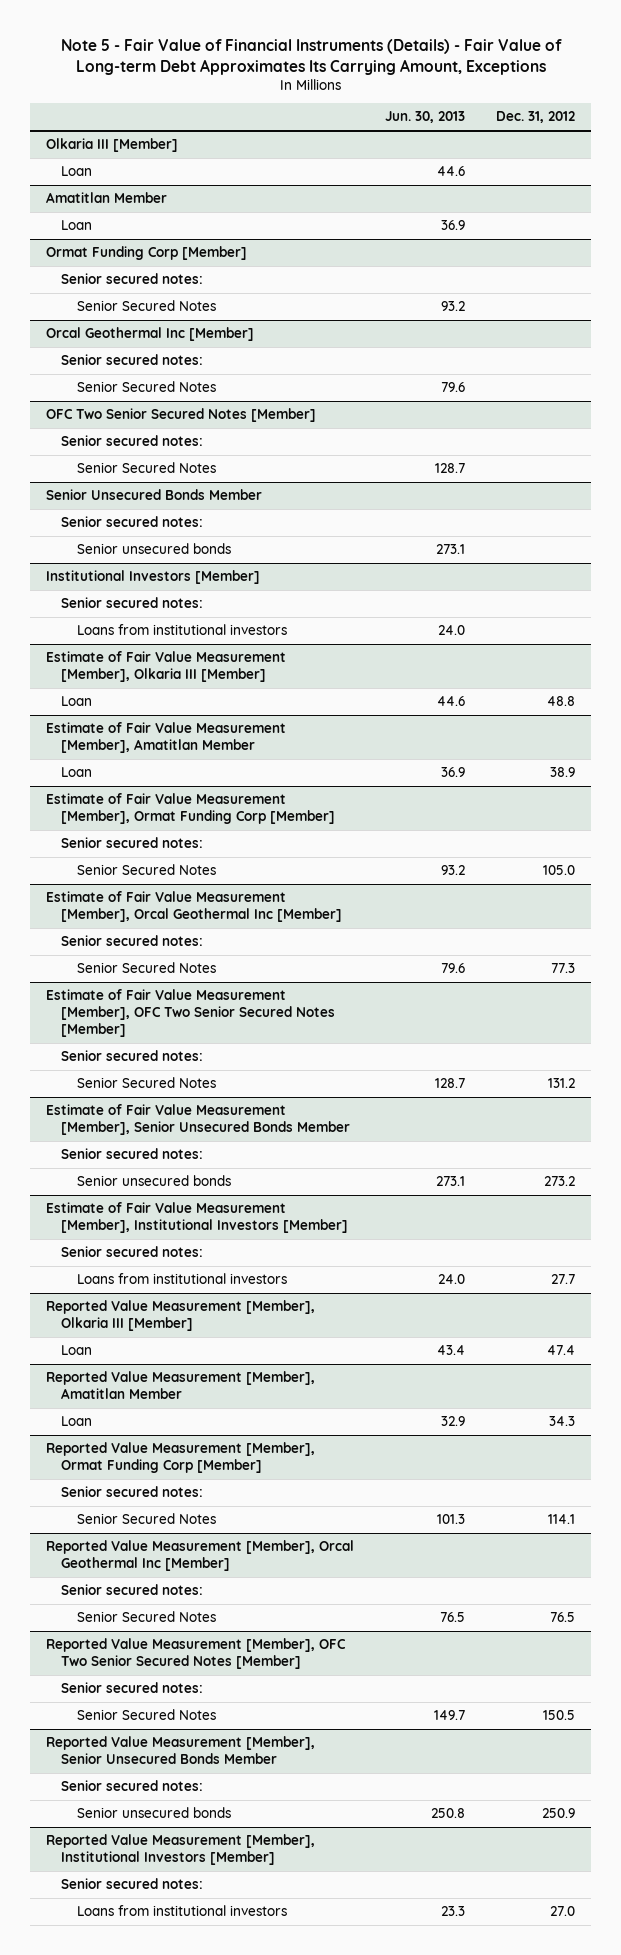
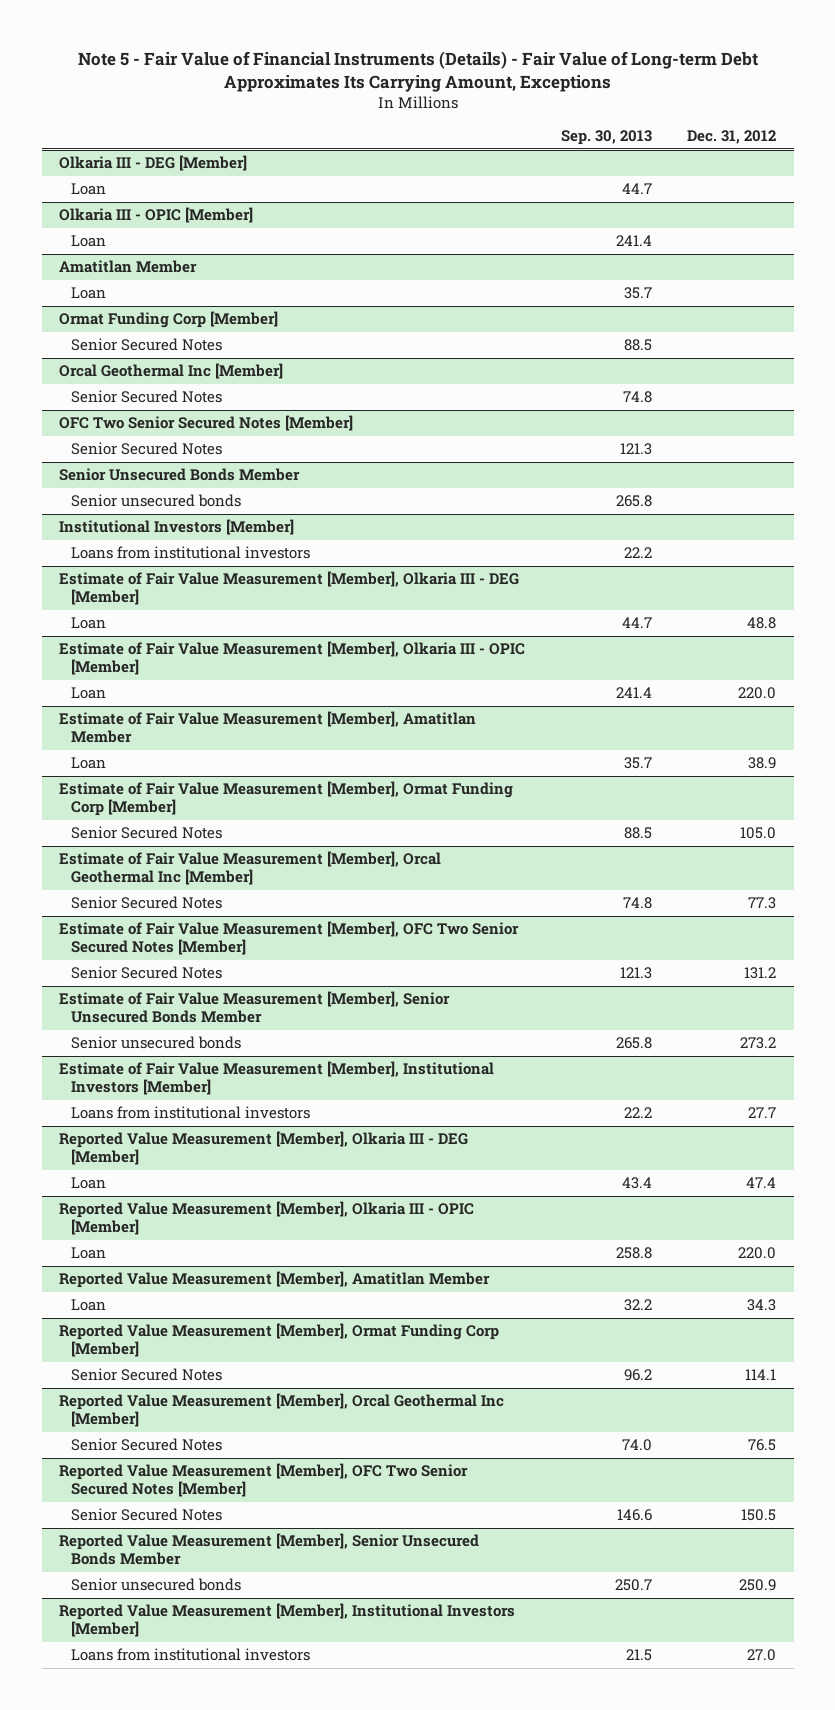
- | Jun. 30, 2013 | Dec. 31, 2012
+ | Sep. 30, 2013 | Dec. 31, 2012
- Olkaria III [Member]
+ Olkaria III - DEG [Member]
+ Olkaria III - OPIC [Member]
+ Loan | 241.4 |
@ Ormat Funding Corp [Member]
- Senior secured notes:
@ Orcal Geothermal Inc [Member]
- Senior secured notes:
@ OFC Two Senior Secured Notes [Member]
- Senior secured notes:
@ Senior Unsecured Bonds Member
- Senior secured notes:
@ Institutional Investors [Member]
- Senior secured notes:
- Estimate of Fair Value Measurement [Member], Olkaria III [Member]
+ Estimate of Fair Value Measurement [Member], Olkaria III - DEG [Member]
+ Estimate of Fair Value Measurement [Member], Olkaria III - OPIC [Member]
+ Loan | 241.4 | 220.0
@ Estimate of Fair Value Measurement [Member], Ormat Funding Corp [Member]
- Senior secured notes:
@ Estimate of Fair Value Measurement [Member], Orcal Geothermal Inc [Member]
- Senior secured notes:
@ Estimate of Fair Value Measurement [Member], OFC Two Senior Secured Notes [Member]
- Senior secured notes:
@ Estimate of Fair Value Measurement [Member], Senior Unsecured Bonds Member
- Senior secured notes:
@ Estimate of Fair Value Measurement [Member], Institutional Investors [Member]
- Senior secured notes:
- Reported Value Measurement [Member], Olkaria III [Member]
+ Reported Value Measurement [Member], Olkaria III - DEG [Member]
+ Reported Value Measurement [Member], Olkaria III - OPIC [Member]
+ Loan | 258.8 | 220.0
@ Reported Value Measurement [Member], Ormat Funding Corp [Member]
- Senior secured notes:
@ Reported Value Measurement [Member], Orcal Geothermal Inc [Member]
- Senior secured notes:
@ Reported Value Measurement [Member], OFC Two Senior Secured Notes [Member]
- Senior secured notes:
@ Reported Value Measurement [Member], Senior Unsecured Bonds Member
- Senior secured notes:
@ Reported Value Measurement [Member], Institutional Investors [Member]
- Senior secured notes:

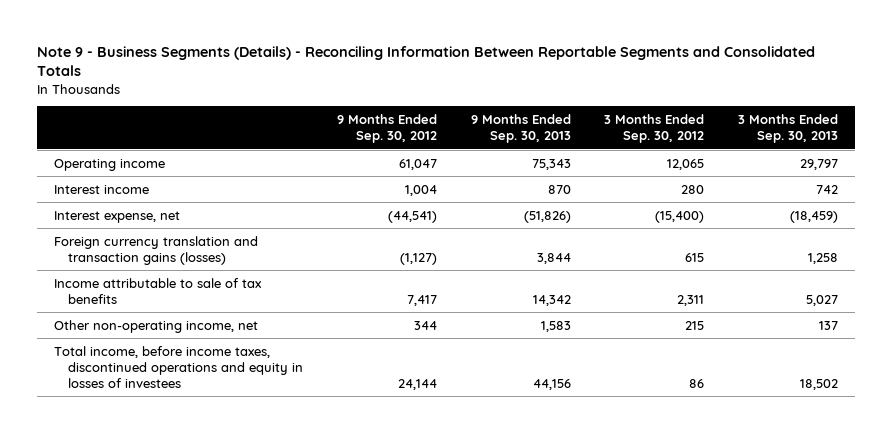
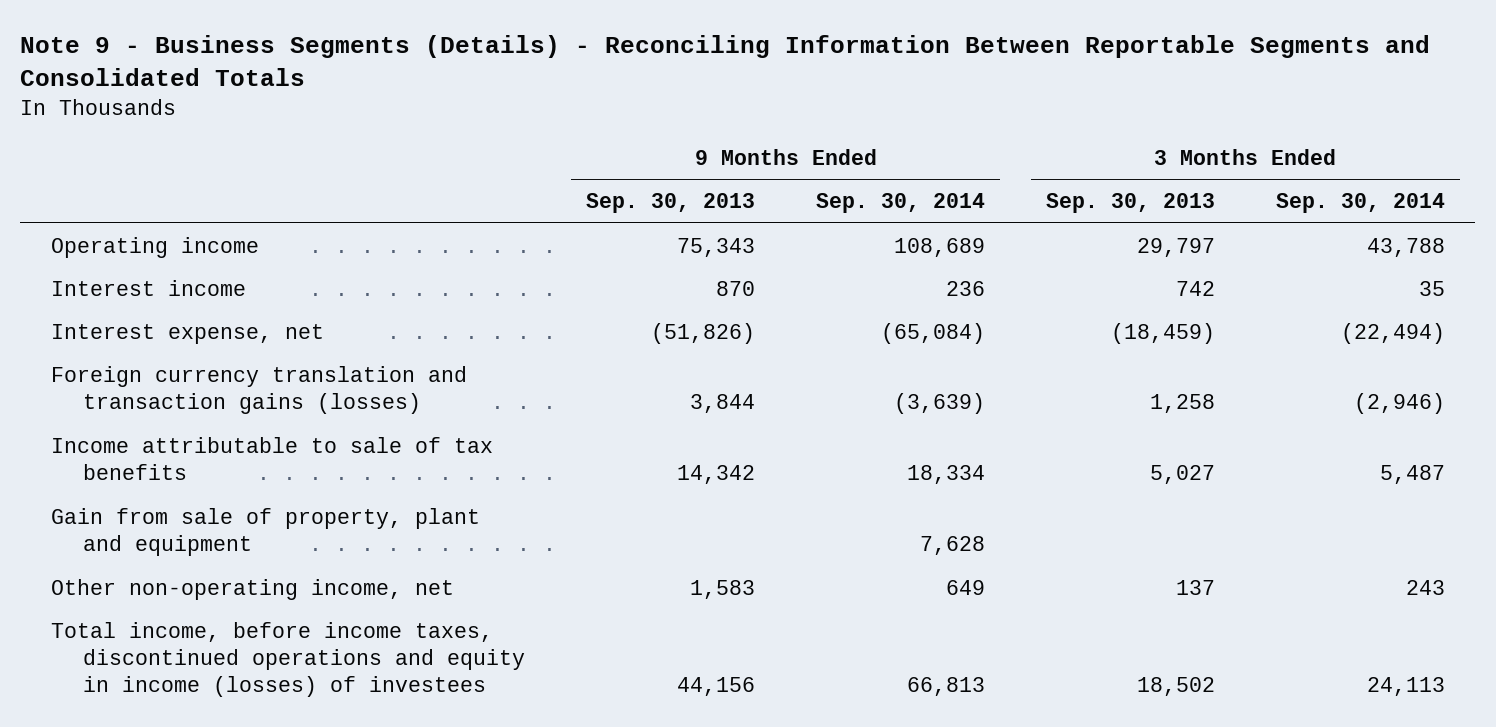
- | 9 Months Ended Sep. 30, 2012 | 9 Months Ended Sep. 30, 2013 | 3 Months Ended Sep. 30, 2012 | 3 Months Ended Sep. 30, 2013
+ | 9 Months Ended Sep. 30, 2013 | 9 Months Ended Sep. 30, 2014 | 3 Months Ended Sep. 30, 2013 | 3 Months Ended Sep. 30, 2014
+ Gain from sale of property, plant and equipment | | 7,628 | |
- Total income, before income taxes, discontinued operations and equity in losses of investees | 24,144 | 44,156 | 86 | 18,502
+ Total income, before income taxes, discontinued operations and equity in income (losses) of investees | 44,156 | 66,813 | 18,502 | 24,113

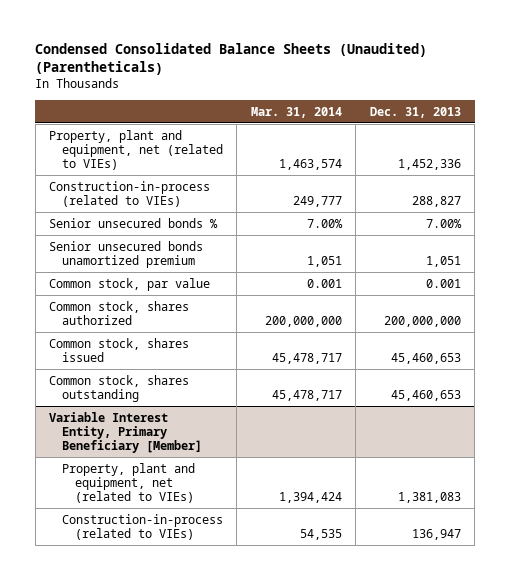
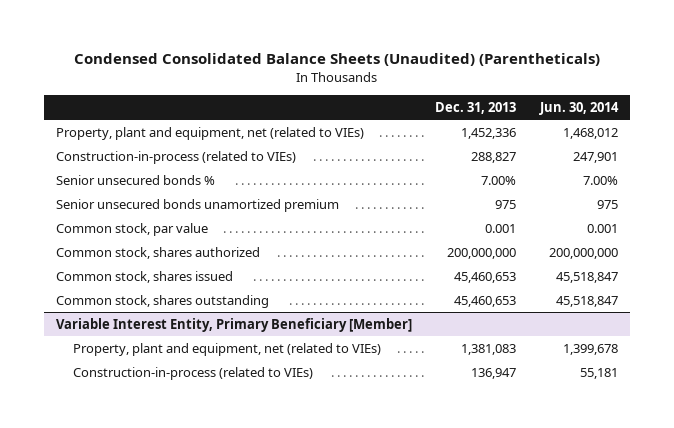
- | Mar. 31, 2014 | Dec. 31, 2013
+ | Dec. 31, 2013 | Jun. 30, 2014
- Senior unsecured bonds unamortized premium | 1,051 | 1,051
+ Senior unsecured bonds unamortized premium | 975 | 975

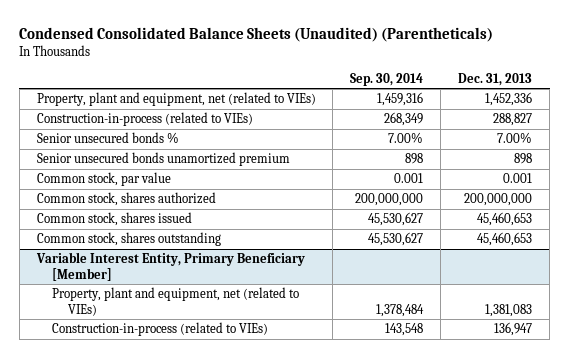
- | Dec. 31, 2013 | Jun. 30, 2014
+ | Sep. 30, 2014 | Dec. 31, 2013
- Senior unsecured bonds unamortized premium | 975 | 975
+ Senior unsecured bonds unamortized premium | 898 | 898

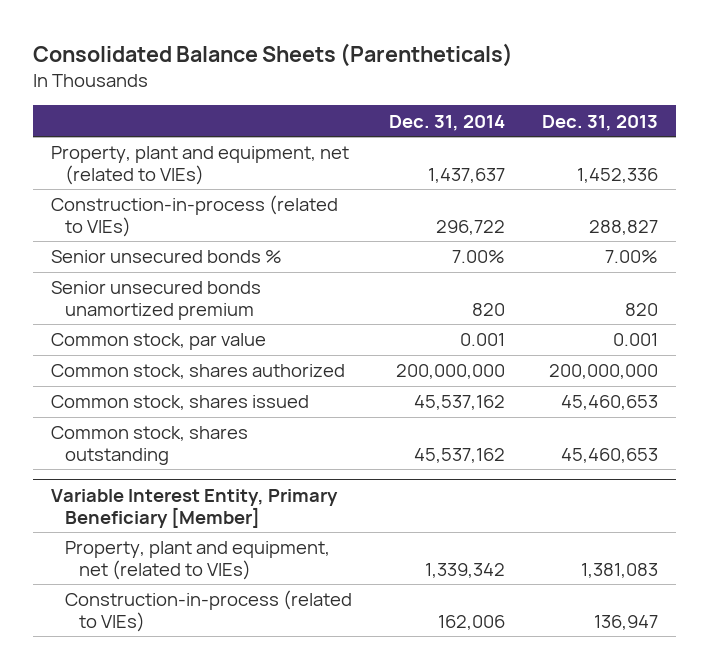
- Condensed Consolidated Balance Sheets (Unaudited) (Parentheticals)
+ Consolidated Balance Sheets (Parentheticals)
- | Sep. 30, 2014 | Dec. 31, 2013
+ | Dec. 31, 2014 | Dec. 31, 2013
- Senior unsecured bonds unamortized premium | 898 | 898
+ Senior unsecured bonds unamortized premium | 820 | 820

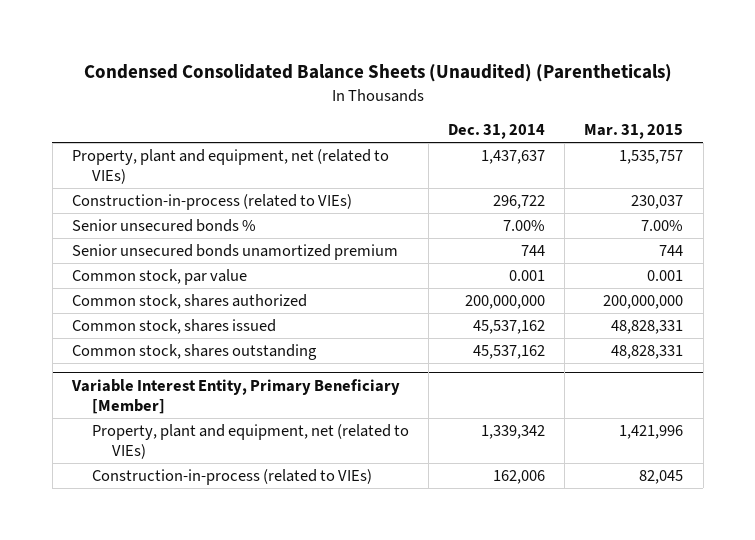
- Consolidated Balance Sheets (Parentheticals)
+ Condensed Consolidated Balance Sheets (Unaudited) (Parentheticals)
- | Dec. 31, 2014 | Dec. 31, 2013
+ | Dec. 31, 2014 | Mar. 31, 2015
- Senior unsecured bonds unamortized premium | 820 | 820
+ Senior unsecured bonds unamortized premium | 744 | 744

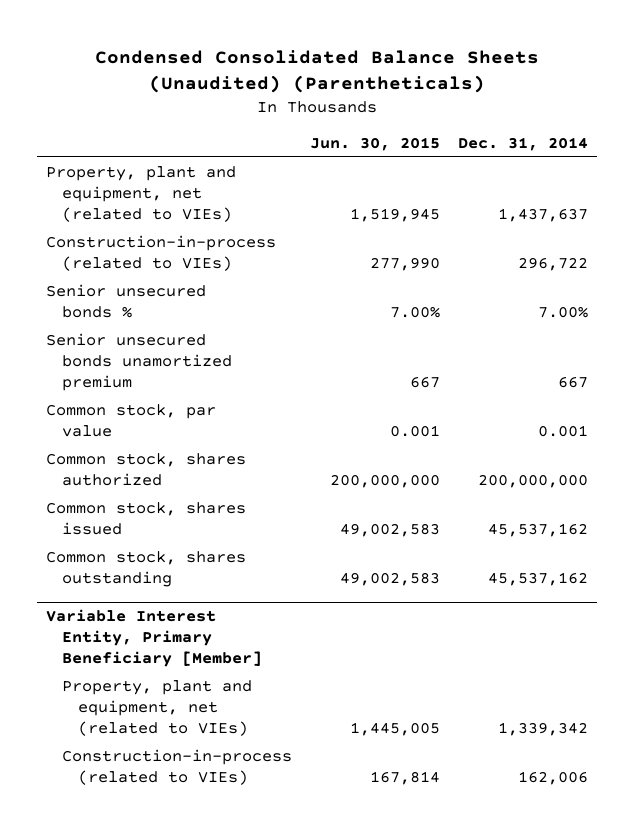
- | Dec. 31, 2014 | Mar. 31, 2015
+ | Jun. 30, 2015 | Dec. 31, 2014
- Senior unsecured bonds unamortized premium | 744 | 744
+ Senior unsecured bonds unamortized premium | 667 | 667

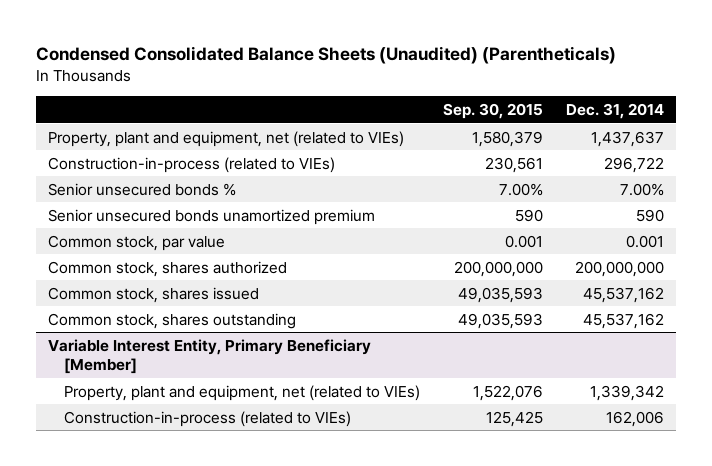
- | Jun. 30, 2015 | Dec. 31, 2014
+ | Sep. 30, 2015 | Dec. 31, 2014
- Senior unsecured bonds unamortized premium | 667 | 667
+ Senior unsecured bonds unamortized premium | 590 | 590

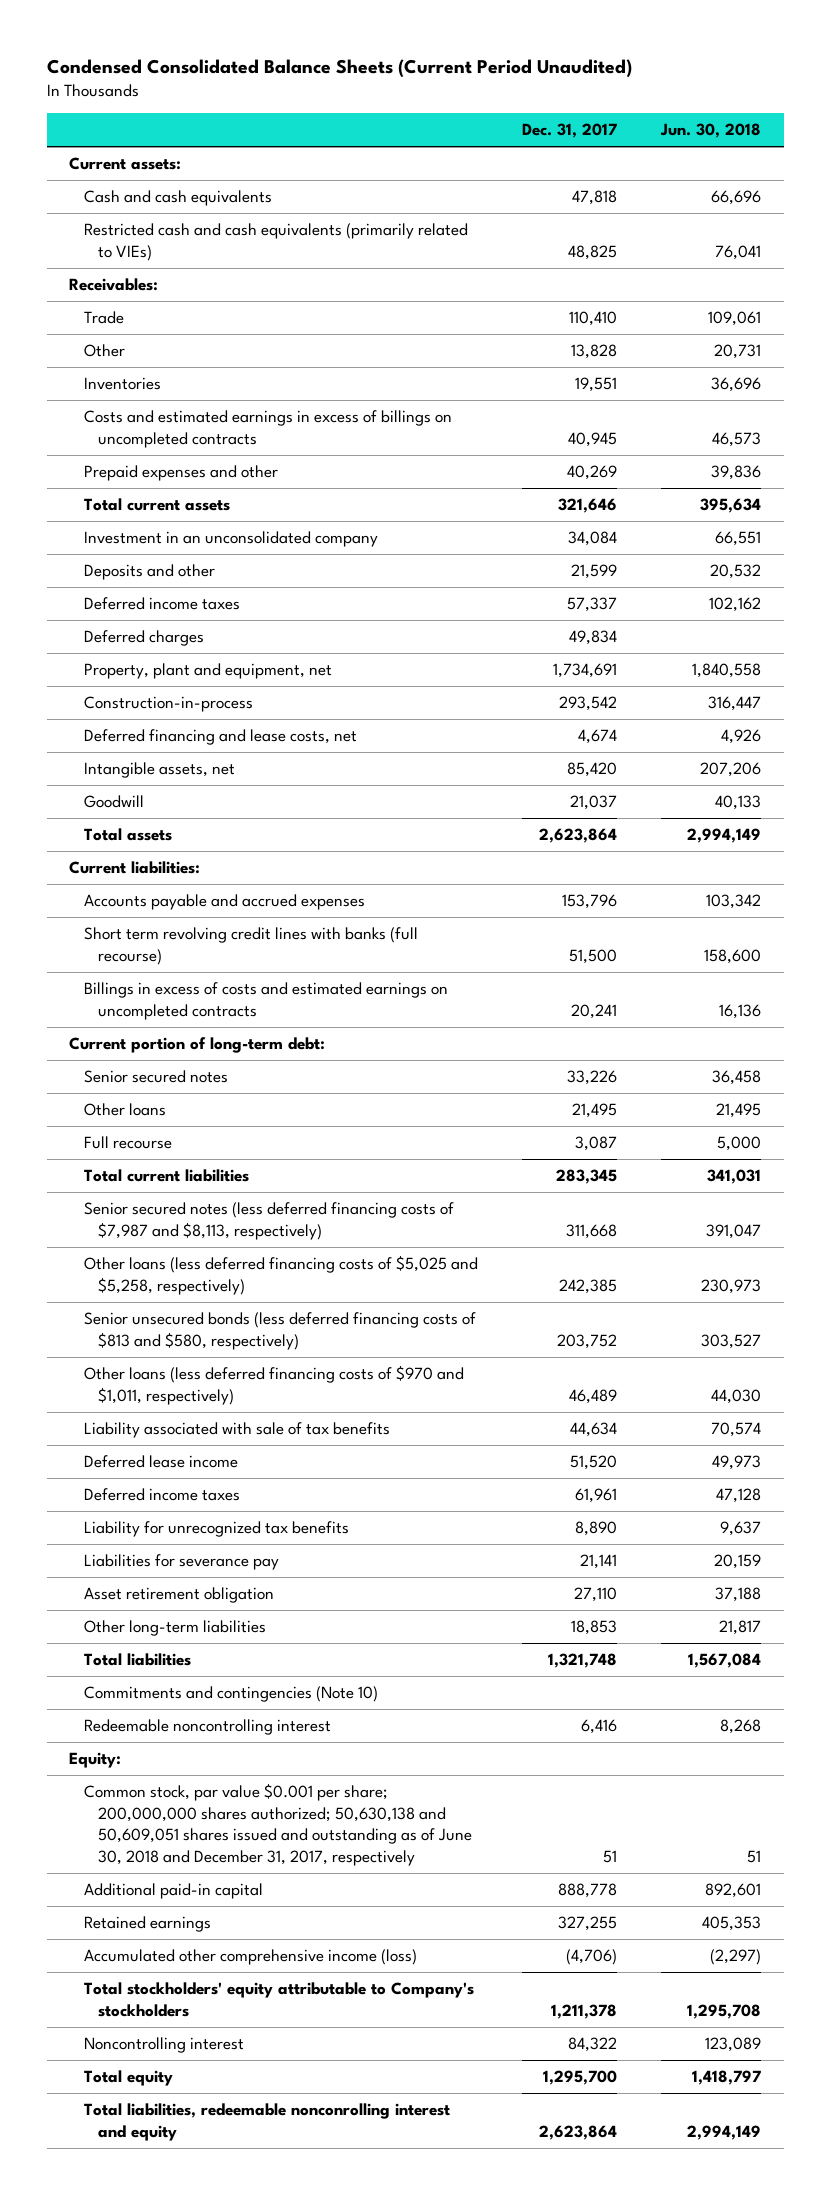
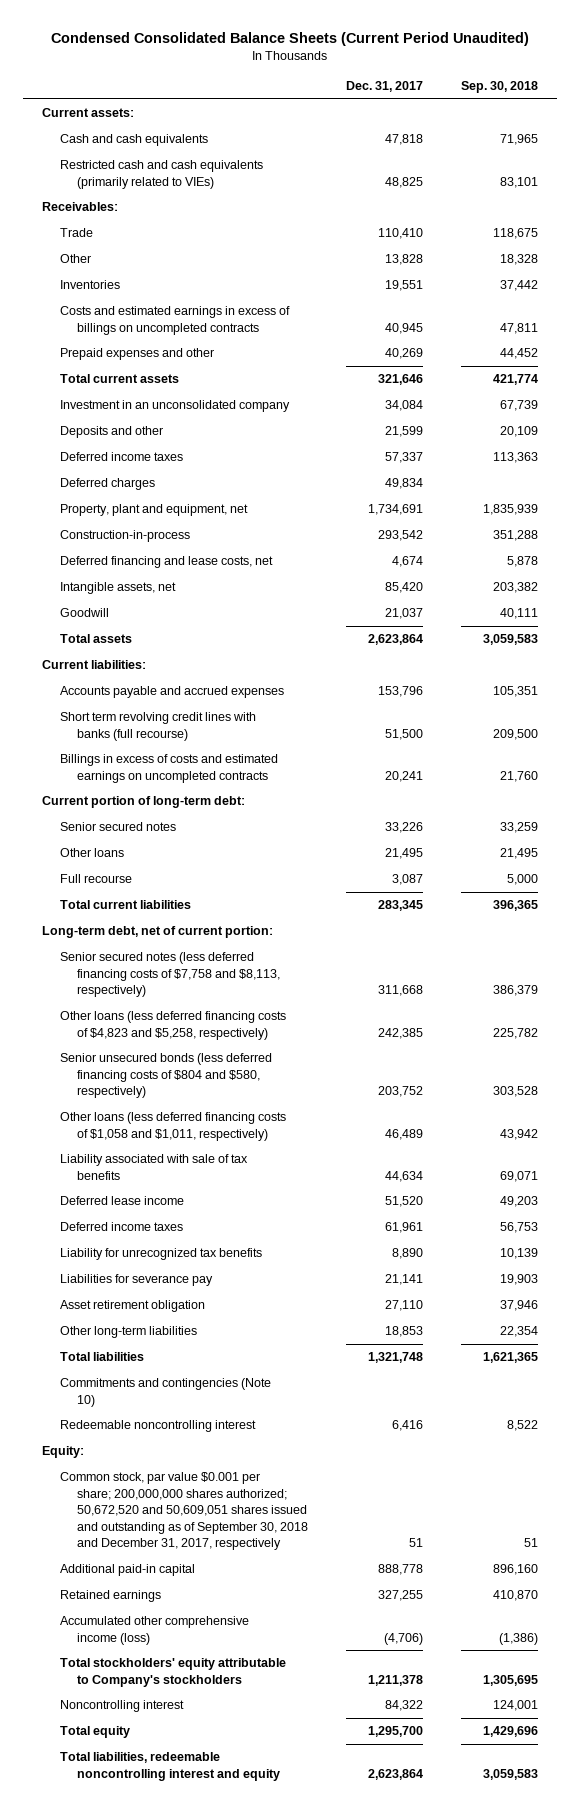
- | Dec. 31, 2017 | Jun. 30, 2018
+ | Dec. 31, 2017 | Sep. 30, 2018
- Senior secured notes (less deferred financing costs of $7,987 and $8,113, respectively) | 311,668 | 391,047
- Other loans (less deferred financing costs of $5,025 and $5,258, respectively) | 242,385 | 230,973
- Senior unsecured bonds (less deferred financing costs of $813 and $580, respectively) | 203,752 | 303,527
- Other loans (less deferred financing costs of $970 and $1,011, respectively) | 46,489 | 44,030
+ Long-term debt, net of current portion:
+ Senior secured notes (less deferred financing costs of $7,758 and $8,113, respectively) | 311,668 | 386,379
+ Other loans (less deferred financing costs of $4,823 and $5,258, respectively) | 242,385 | 225,782
+ Senior unsecured bonds (less deferred financing costs of $804 and $580, respectively) | 203,752 | 303,528
+ Other loans (less deferred financing costs of $1,058 and $1,011, respectively) | 46,489 | 43,942
- Common stock, par value $0.001 per share; 200,000,000 shares authorized; 50,630,138 and 50,609,051 shares issued and outstanding as of June 30, 2018 and December 31, 2017, respectively | 51 | 51
+ Common stock, par value $0.001 per share; 200,000,000 shares authorized; 50,672,520 and 50,609,051 shares issued and outstanding as of September 30, 2018 and December 31, 2017, respectively | 51 | 51
- Total liabilities, redeemable nonconrolling interest and equity | 2,623,864 | 2,994,149
+ Total liabilities, redeemable noncontrolling interest and equity | 2,623,864 | 3,059,583

